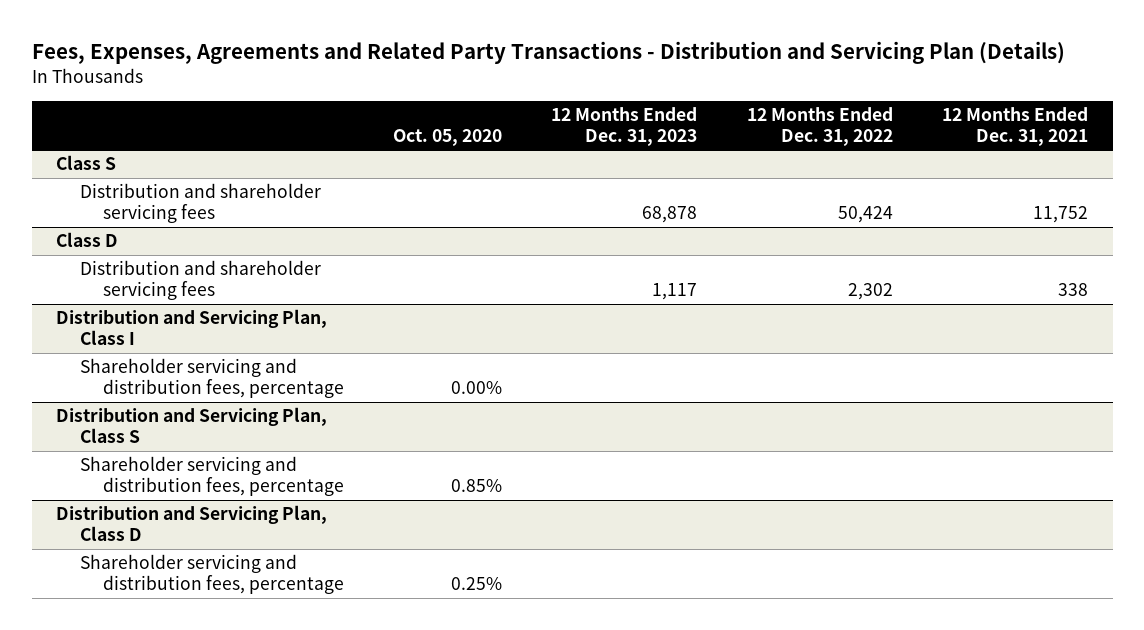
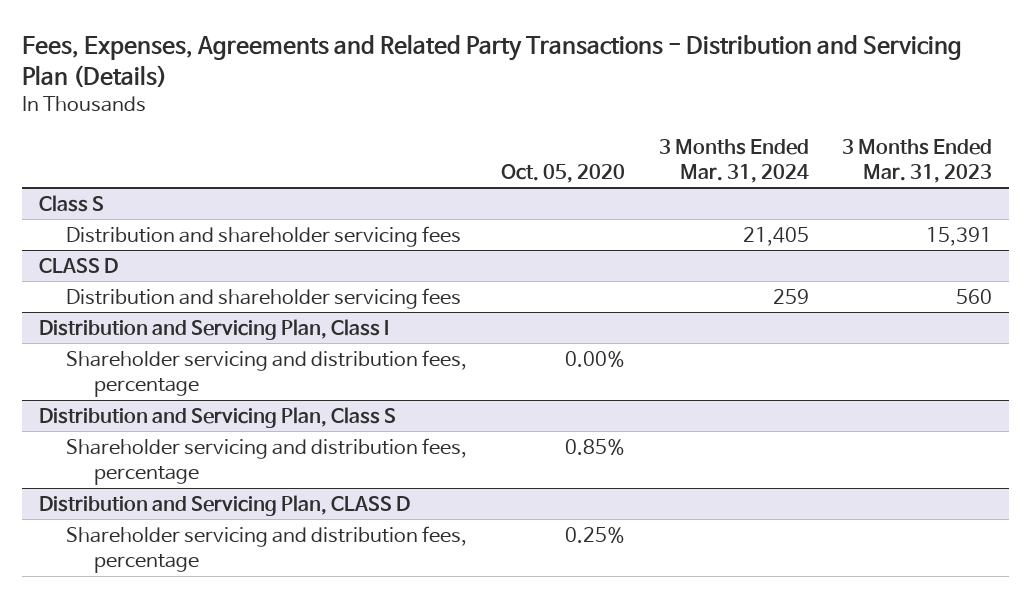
- | Oct. 05, 2020 | 12 Months Ended Dec. 31, 2023 | 12 Months Ended Dec. 31, 2022 | 12 Months Ended Dec. 31, 2021
+ | Oct. 05, 2020 | 3 Months Ended Mar. 31, 2024 | 3 Months Ended Mar. 31, 2023
- Class D
+ CLASS D
- Distribution and Servicing Plan, Class D
+ Distribution and Servicing Plan, CLASS D

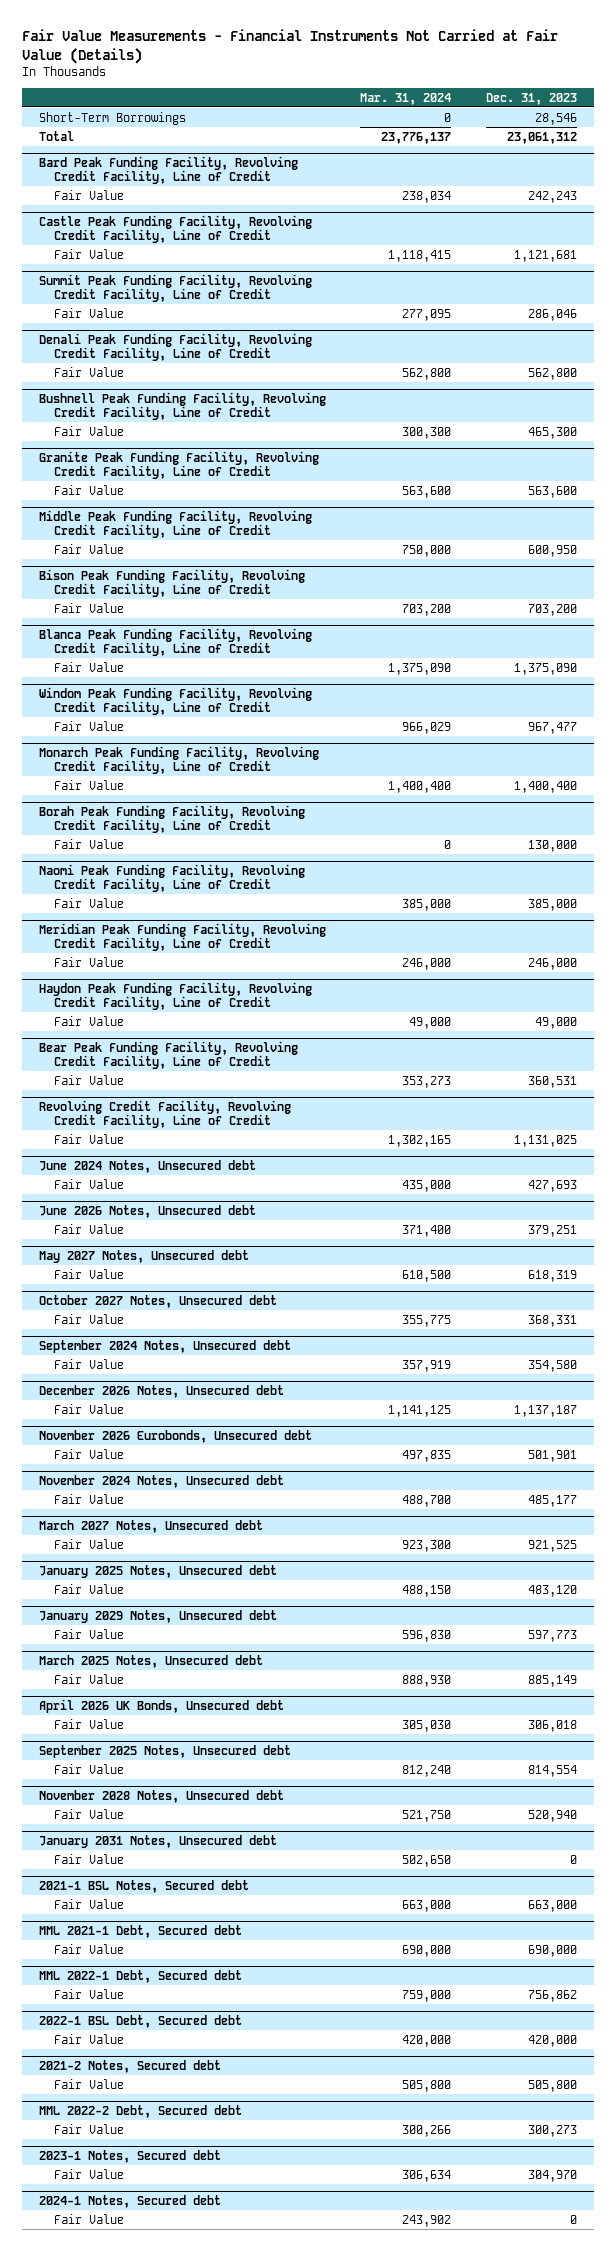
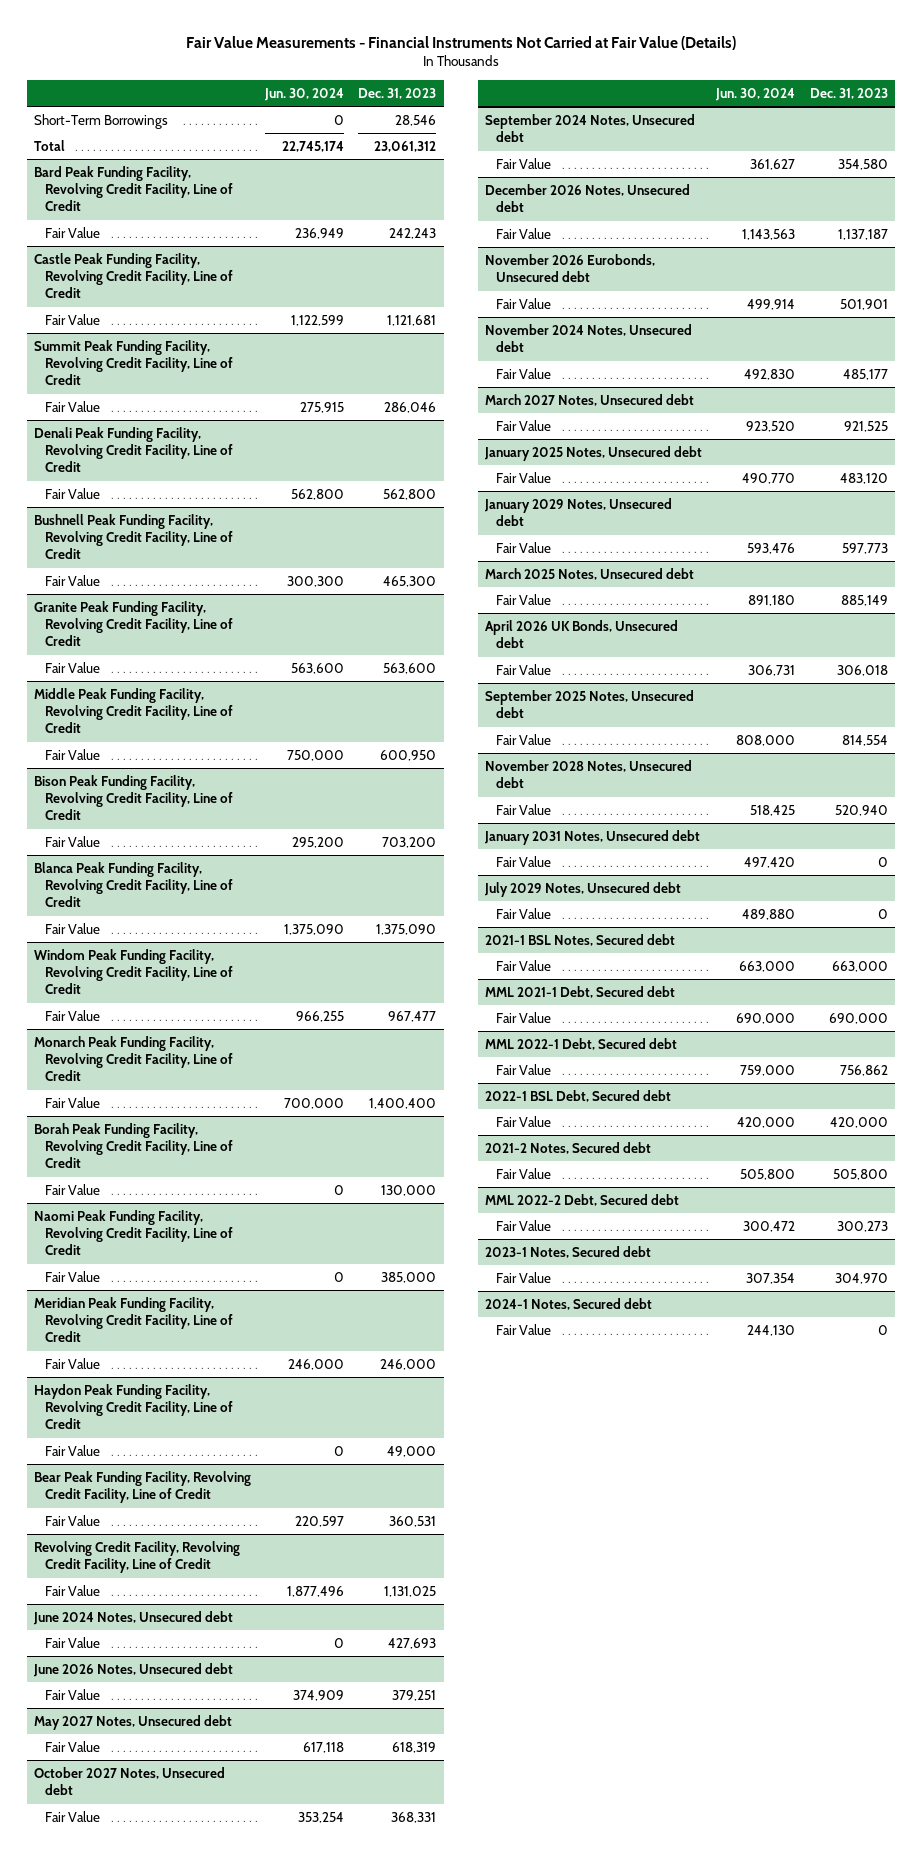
- | Mar. 31, 2024 | Dec. 31, 2023
+ | Jun. 30, 2024 | Dec. 31, 2023
+ July 2029 Notes, Unsecured debt
+ Fair Value | 489,880 | 0

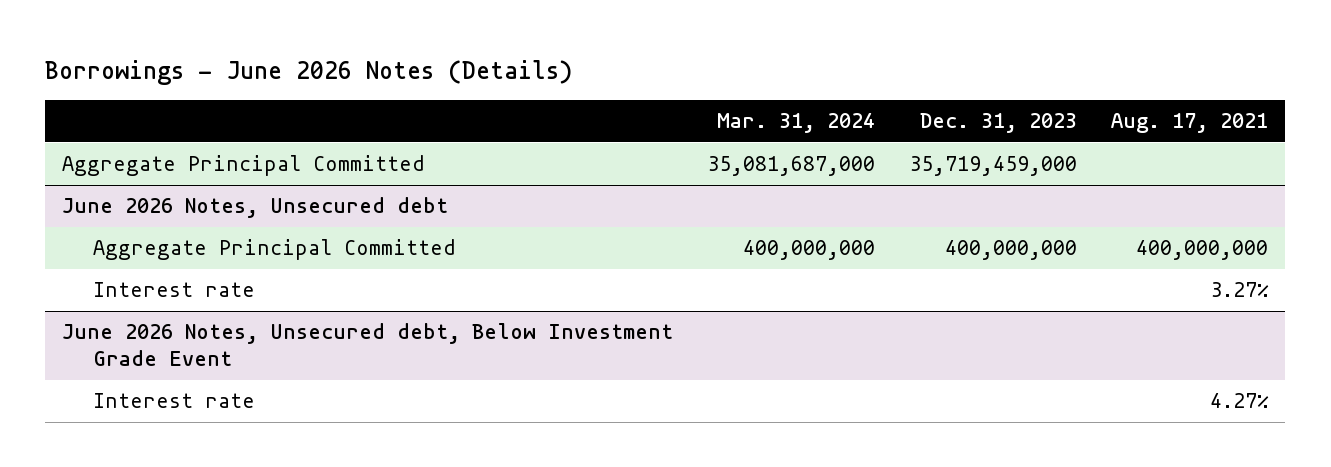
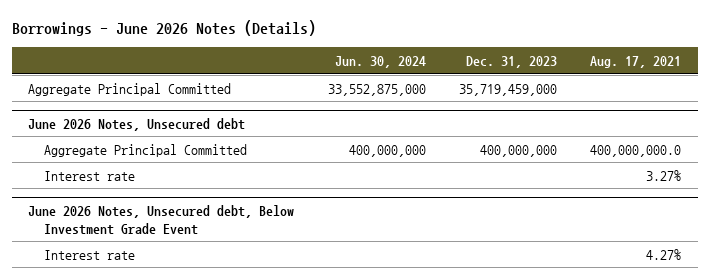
- | Mar. 31, 2024 | Dec. 31, 2023 | Aug. 17, 2021
+ | Jun. 30, 2024 | Dec. 31, 2023 | Aug. 17, 2021
@ June 2026 Notes, Unsecured debt
- Aggregate Principal Committed | 400,000,000 | 400,000,000 | 400,000,000
+ Aggregate Principal Committed | 400,000,000 | 400,000,000 | 400,000,000.0

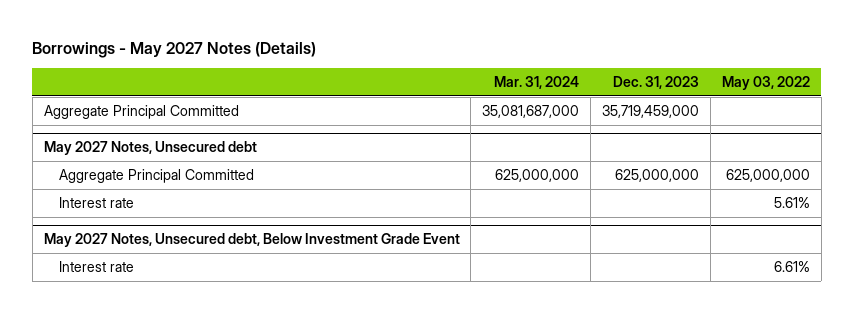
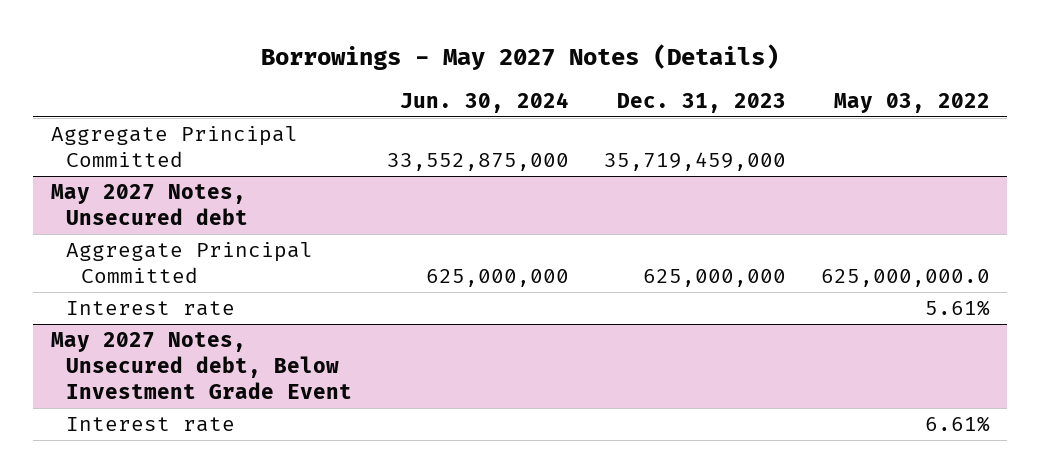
- | Mar. 31, 2024 | Dec. 31, 2023 | May 03, 2022
+ | Jun. 30, 2024 | Dec. 31, 2023 | May 03, 2022
@ May 2027 Notes, Unsecured debt
- Aggregate Principal Committed | 625,000,000 | 625,000,000 | 625,000,000
+ Aggregate Principal Committed | 625,000,000 | 625,000,000 | 625,000,000.0

